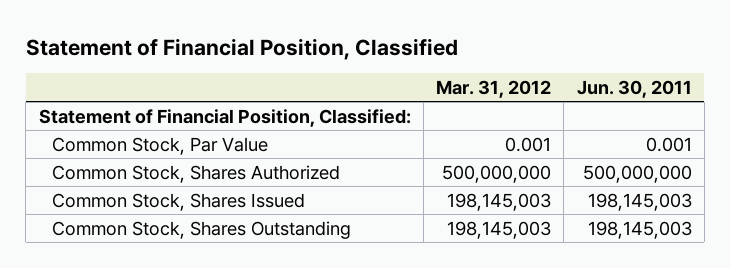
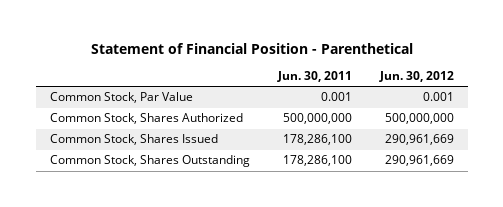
- Statement of Financial Position, Classified
+ Statement of Financial Position - Parenthetical
- | Mar. 31, 2012 | Jun. 30, 2011
+ | Jun. 30, 2011 | Jun. 30, 2012
- Statement of Financial Position, Classified:
- Common Stock, Shares Issued | 198,145,003 | 198,145,003
- Common Stock, Shares Outstanding | 198,145,003 | 198,145,003
+ Common Stock, Shares Issued | 178,286,100 | 290,961,669
+ Common Stock, Shares Outstanding | 178,286,100 | 290,961,669

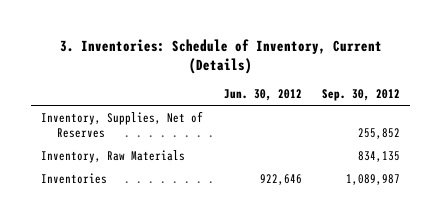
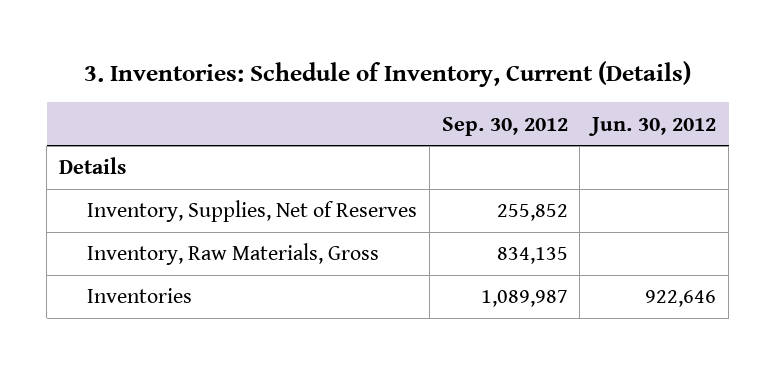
- | Jun. 30, 2012 | Sep. 30, 2012
+ | Sep. 30, 2012 | Jun. 30, 2012
+ Details
- Inventory, Raw Materials | | 834,135
+ Inventory, Raw Materials, Gross | 834,135 |

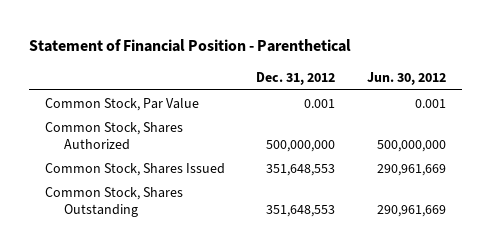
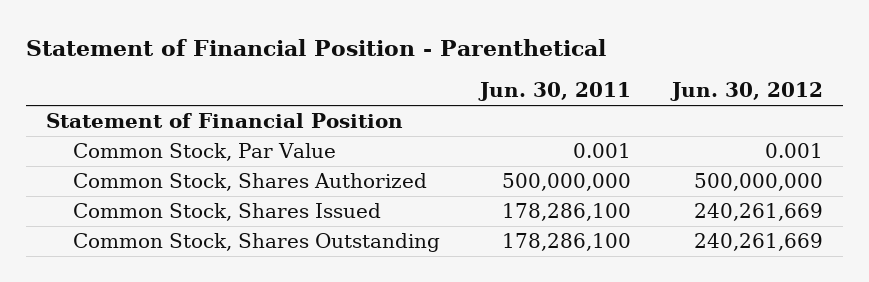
- | Dec. 31, 2012 | Jun. 30, 2012
+ | Jun. 30, 2011 | Jun. 30, 2012
+ Statement of Financial Position
- Common Stock, Shares Issued | 351,648,553 | 290,961,669
- Common Stock, Shares Outstanding | 351,648,553 | 290,961,669
+ Common Stock, Shares Issued | 178,286,100 | 240,261,669
+ Common Stock, Shares Outstanding | 178,286,100 | 240,261,669

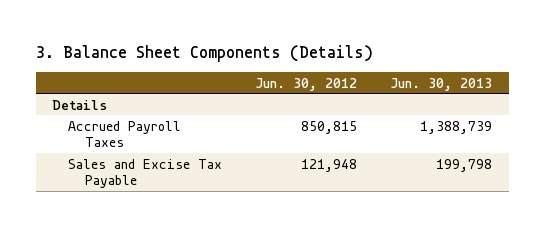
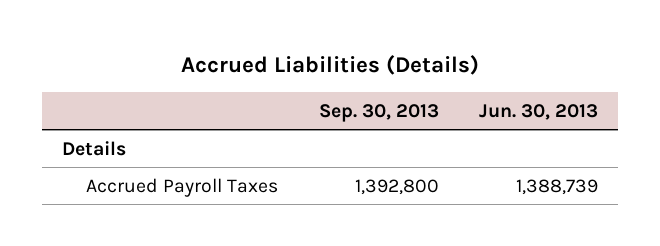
- 3. Balance Sheet Components (Details)
+ Accrued Liabilities (Details)
- | Jun. 30, 2012 | Jun. 30, 2013
+ | Sep. 30, 2013 | Jun. 30, 2013
- Sales and Excise Tax Payable | 121,948 | 199,798

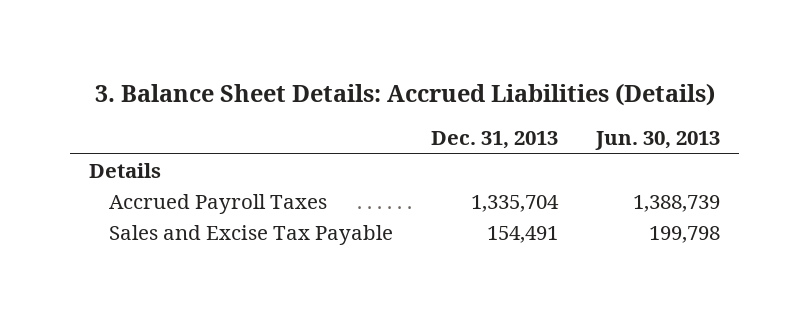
- Accrued Liabilities (Details)
+ 3. Balance Sheet Details: Accrued Liabilities (Details)
- | Sep. 30, 2013 | Jun. 30, 2013
+ | Dec. 31, 2013 | Jun. 30, 2013
+ Sales and Excise Tax Payable | 154,491 | 199,798

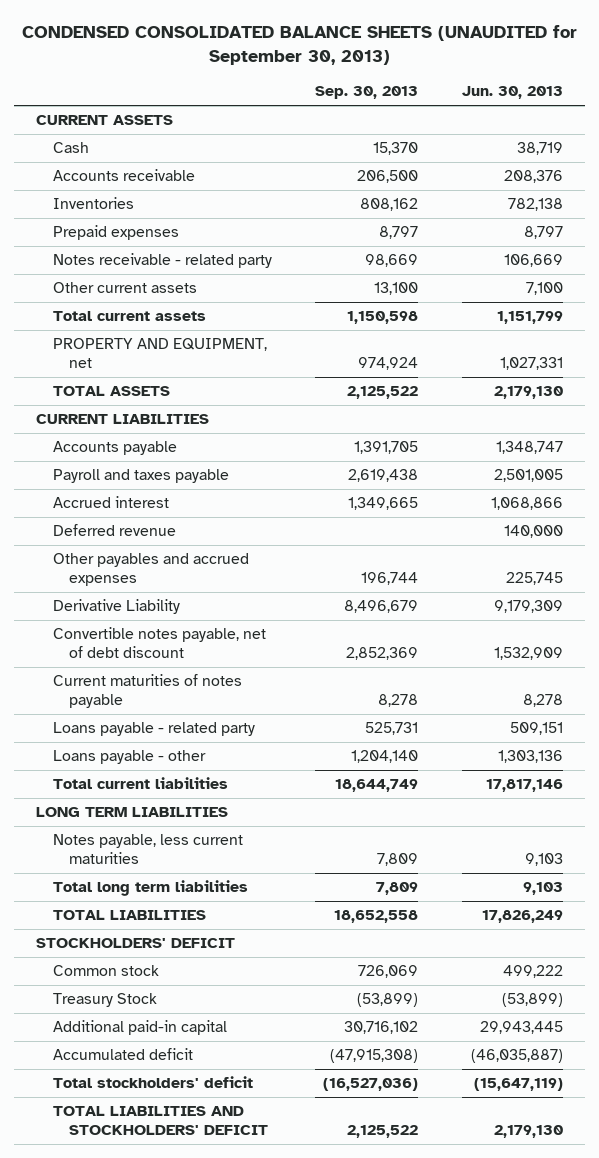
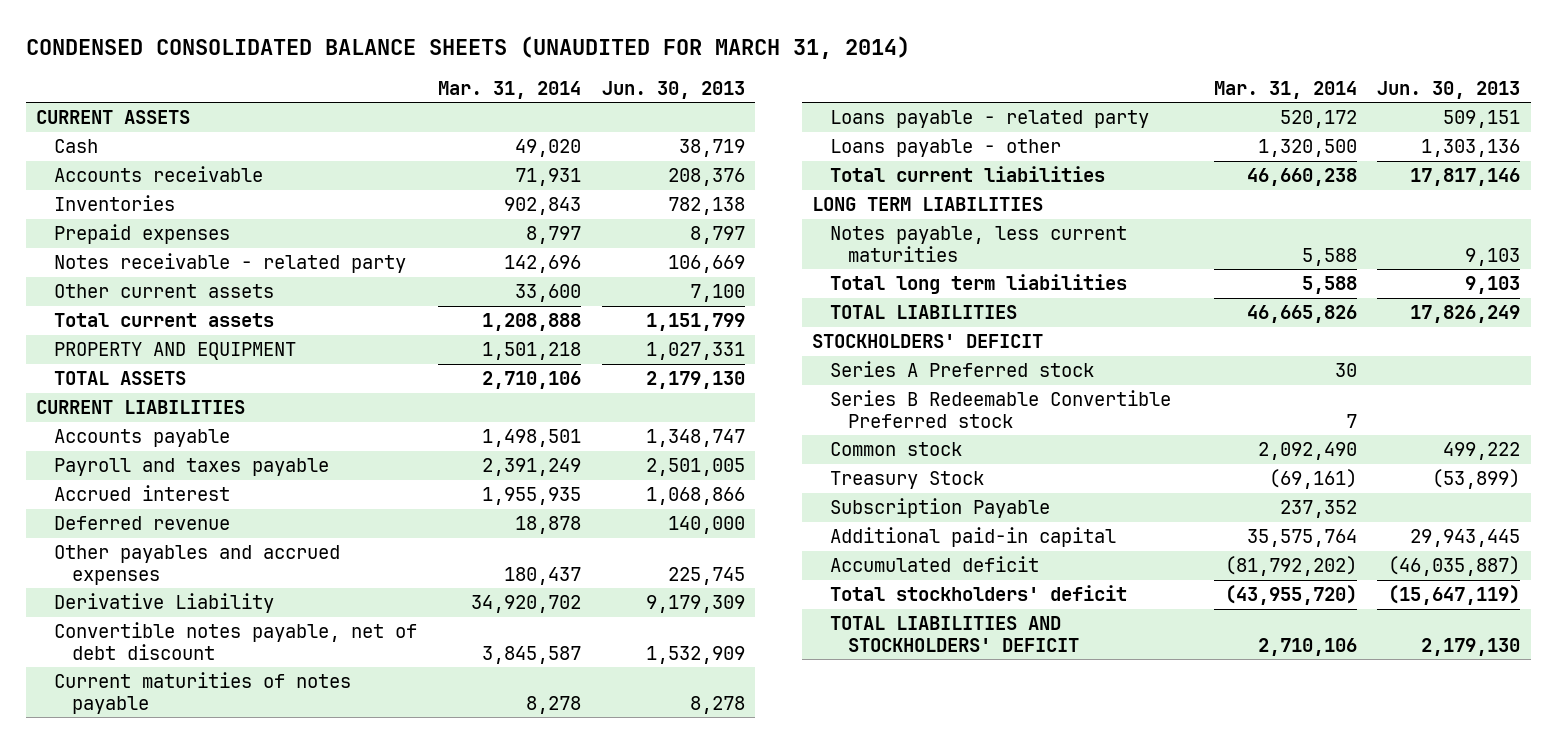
- CONDENSED CONSOLIDATED BALANCE SHEETS (UNAUDITED for September 30, 2013)
+ CONDENSED CONSOLIDATED BALANCE SHEETS (UNAUDITED FOR MARCH 31, 2014)
- | Sep. 30, 2013 | Jun. 30, 2013
+ | Mar. 31, 2014 | Jun. 30, 2013
- PROPERTY AND EQUIPMENT, net | 974,924 | 1,027,331
+ PROPERTY AND EQUIPMENT | 1,501,218 | 1,027,331
+ Series A Preferred stock | 30 |
+ Series B Redeemable Convertible Preferred stock | 7 |
+ Subscription Payable | 237,352 |

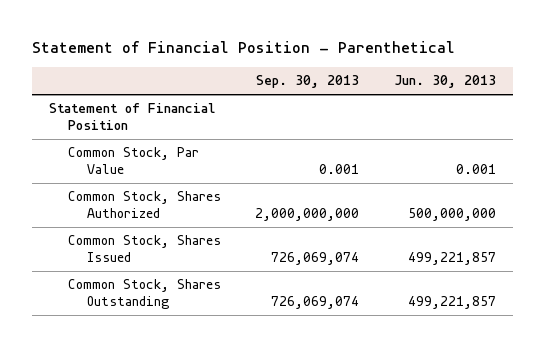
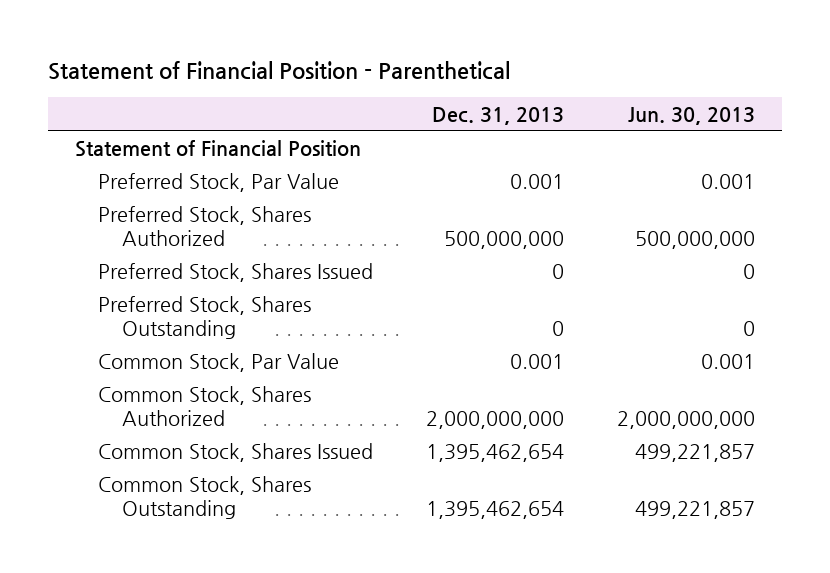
- | Sep. 30, 2013 | Jun. 30, 2013
+ | Dec. 31, 2013 | Jun. 30, 2013
+ Preferred Stock, Par Value | 0.001 | 0.001
+ Preferred Stock, Shares Authorized | 500,000,000 | 500,000,000
+ Preferred Stock, Shares Issued | 0 | 0
+ Preferred Stock, Shares Outstanding | 0 | 0
- Common Stock, Shares Authorized | 2,000,000,000 | 500,000,000
+ Common Stock, Shares Authorized | 2,000,000,000 | 2,000,000,000

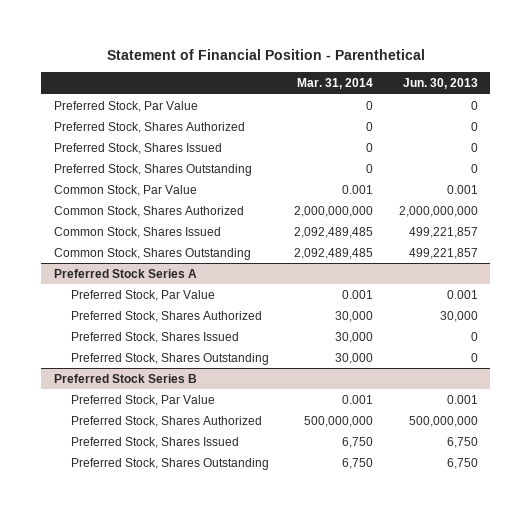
- | Dec. 31, 2013 | Jun. 30, 2013
+ | Mar. 31, 2014 | Jun. 30, 2013
- Statement of Financial Position
- Preferred Stock, Par Value | 0.001 | 0.001
- Preferred Stock, Shares Authorized | 500,000,000 | 500,000,000
+ Preferred Stock, Par Value | 0 | 0
+ Preferred Stock, Shares Authorized | 0 | 0
+ Preferred Stock Series A
+ Preferred Stock, Par Value | 0.001 | 0.001
+ Preferred Stock, Shares Authorized | 30,000 | 30,000
+ Preferred Stock, Shares Issued | 30,000 | 0
+ Preferred Stock, Shares Outstanding | 30,000 | 0
+ Preferred Stock Series B
+ Preferred Stock, Par Value | 0.001 | 0.001
+ Preferred Stock, Shares Authorized | 500,000,000 | 500,000,000
+ Preferred Stock, Shares Issued | 6,750 | 6,750
+ Preferred Stock, Shares Outstanding | 6,750 | 6,750

